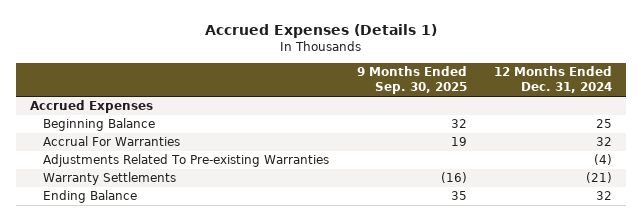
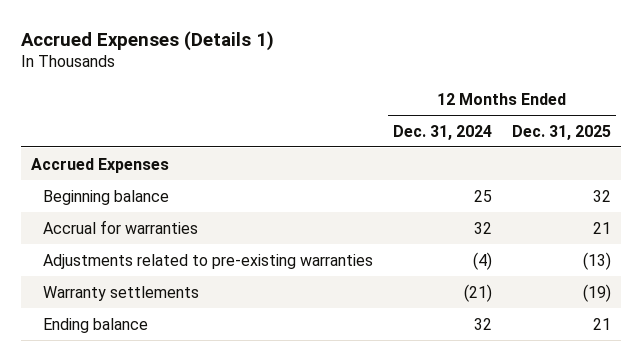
- | 9 Months Ended Sep. 30, 2025 | 12 Months Ended Dec. 31, 2024
+ | 12 Months Ended Dec. 31, 2024 | 12 Months Ended Dec. 31, 2025
- Beginning Balance | 32 | 25
- Accrual For Warranties | 19 | 32
- Adjustments Related To Pre-existing Warranties | | (4)
- Warranty Settlements | (16) | (21)
- Ending Balance | 35 | 32
+ Beginning balance | 25 | 32
+ Accrual for warranties | 32 | 21
+ Adjustments related to pre-existing warranties | (4) | (13)
+ Warranty settlements | (21) | (19)
+ Ending balance | 32 | 21

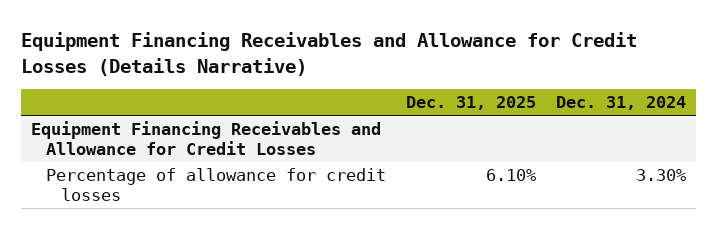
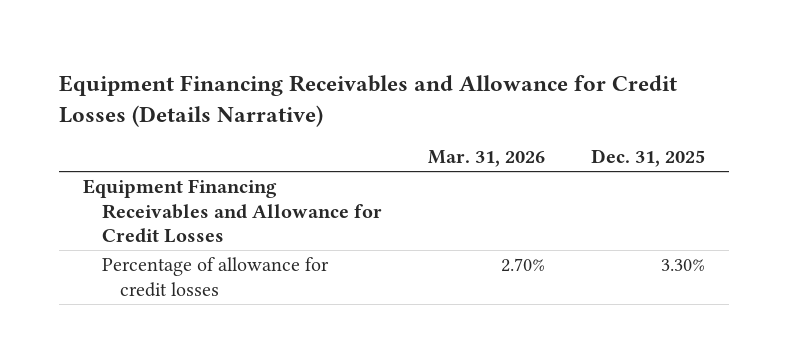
- | Dec. 31, 2025 | Dec. 31, 2024
+ | Mar. 31, 2026 | Dec. 31, 2025
- Percentage of allowance for credit losses | 6.10% | 3.30%
+ Percentage of allowance for credit losses | 2.70% | 3.30%

